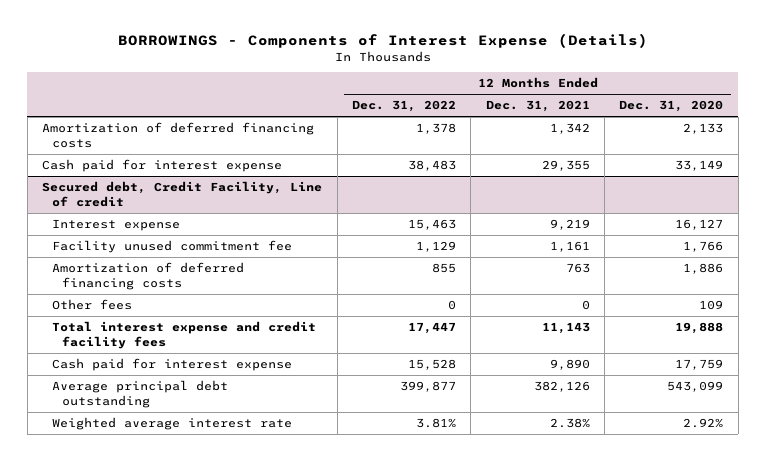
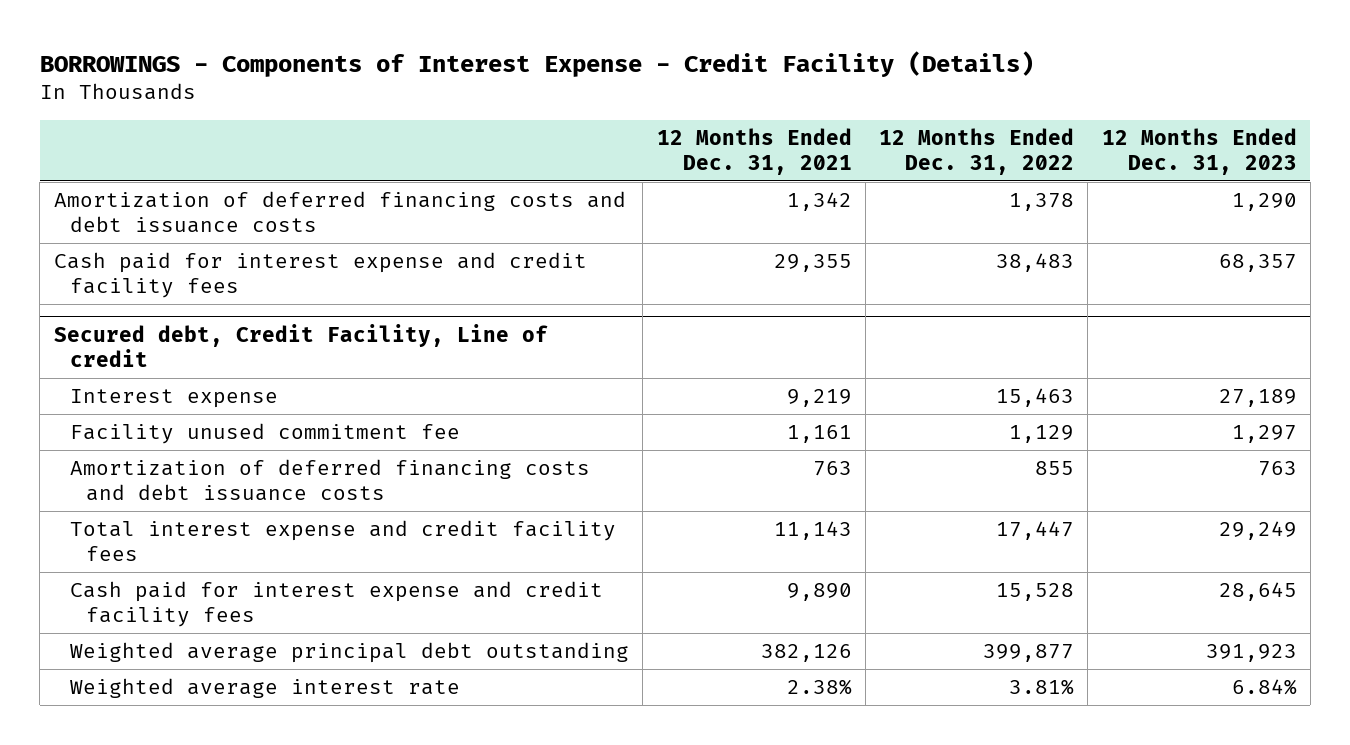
- BORROWINGS - Components of Interest Expense (Details)
+ BORROWINGS - Components of Interest Expense - Credit Facility (Details)
- | 12 Months Ended Dec. 31, 2022 | 12 Months Ended Dec. 31, 2021 | 12 Months Ended Dec. 31, 2020
+ | 12 Months Ended Dec. 31, 2021 | 12 Months Ended Dec. 31, 2022 | 12 Months Ended Dec. 31, 2023
- Amortization of deferred financing costs | 1,378 | 1,342 | 2,133
- Cash paid for interest expense | 38,483 | 29,355 | 33,149
+ Amortization of deferred financing costs and debt issuance costs | 1,342 | 1,378 | 1,290
+ Cash paid for interest expense and credit facility fees | 29,355 | 38,483 | 68,357
@ Secured debt, Credit Facility, Line of credit
- Amortization of deferred financing costs | 855 | 763 | 1,886
- Other fees | 0 | 0 | 109
+ Amortization of deferred financing costs and debt issuance costs | 763 | 855 | 763
- Cash paid for interest expense | 15,528 | 9,890 | 17,759
- Average principal debt outstanding | 399,877 | 382,126 | 543,099
+ Cash paid for interest expense and credit facility fees | 9,890 | 15,528 | 28,645
+ Weighted average principal debt outstanding | 382,126 | 399,877 | 391,923

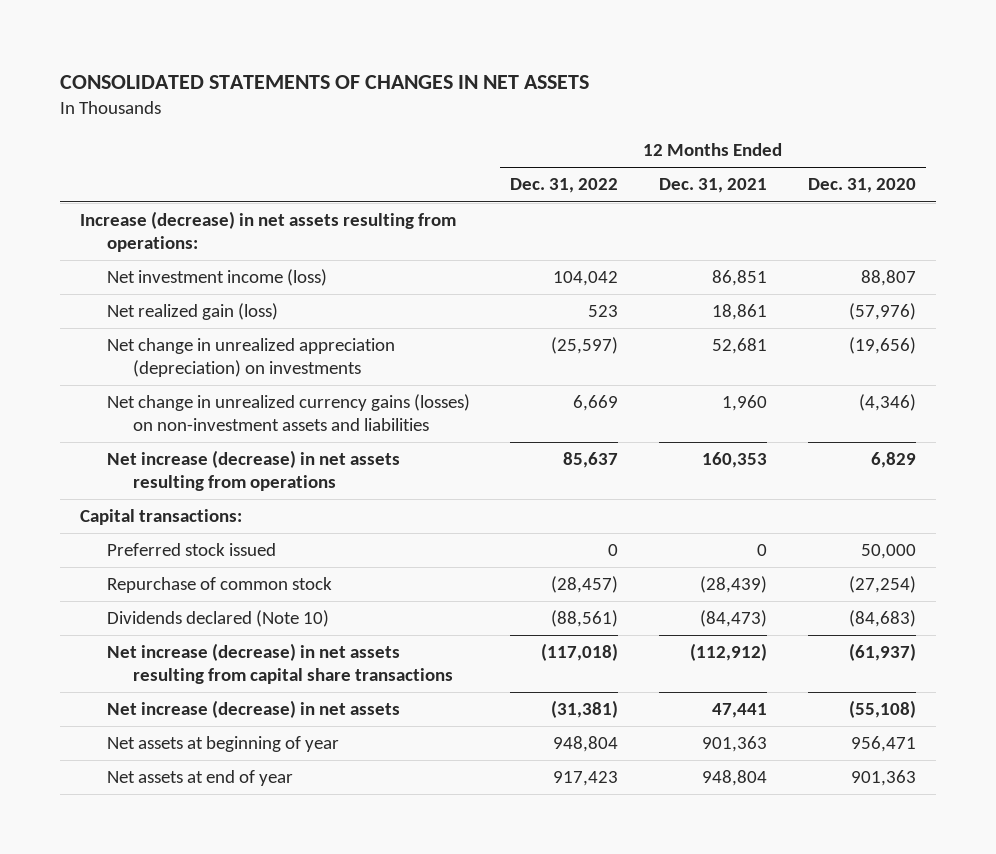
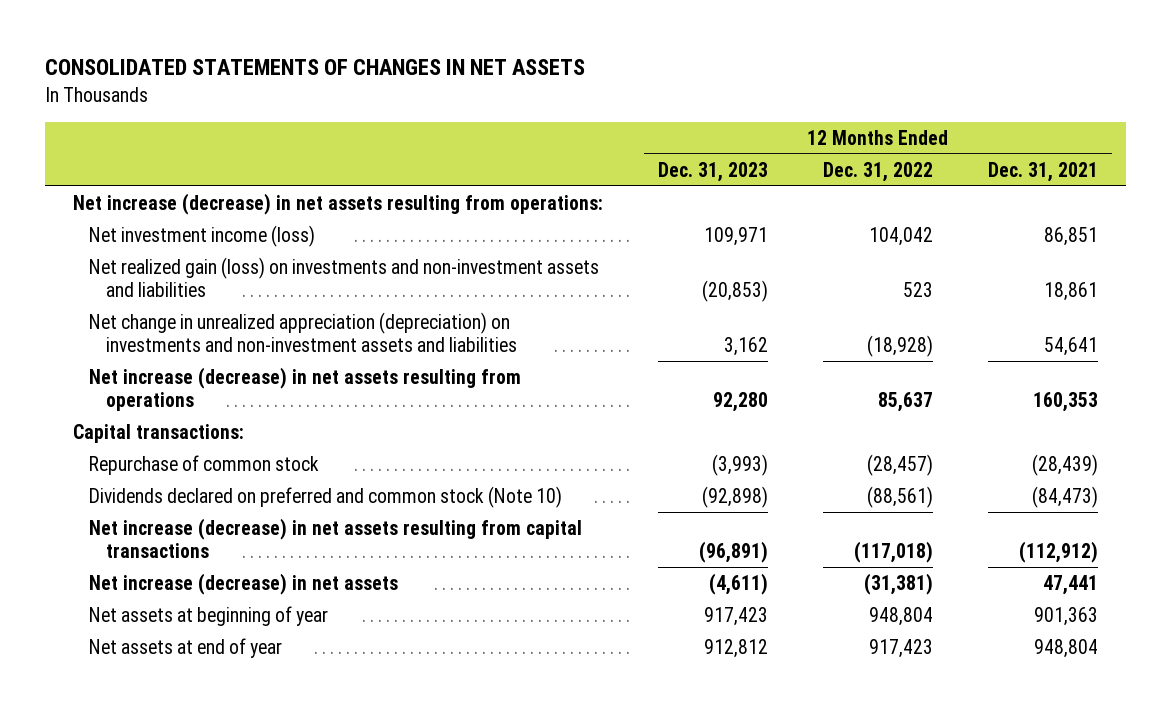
- | 12 Months Ended Dec. 31, 2022 | 12 Months Ended Dec. 31, 2021 | 12 Months Ended Dec. 31, 2020
+ | 12 Months Ended Dec. 31, 2023 | 12 Months Ended Dec. 31, 2022 | 12 Months Ended Dec. 31, 2021
- Increase (decrease) in net assets resulting from operations:
+ Net increase (decrease) in net assets resulting from operations:
- Net realized gain (loss) | 523 | 18,861 | (57,976)
- Net change in unrealized appreciation (depreciation) on investments | (25,597) | 52,681 | (19,656)
- Net change in unrealized currency gains (losses) on non-investment assets and liabilities | 6,669 | 1,960 | (4,346)
+ Net realized gain (loss) on investments and non-investment assets and liabilities | (20,853) | 523 | 18,861
+ Net change in unrealized appreciation (depreciation) on investments and non-investment assets and liabilities | 3,162 | (18,928) | 54,641
- Preferred stock issued | 0 | 0 | 50,000
- Dividends declared (Note 10) | (88,561) | (84,473) | (84,683)
- Net increase (decrease) in net assets resulting from capital share transactions | (117,018) | (112,912) | (61,937)
+ Dividends declared on preferred and common stock (Note 10) | (92,898) | (88,561) | (84,473)
+ Net increase (decrease) in net assets resulting from capital transactions | (96,891) | (117,018) | (112,912)

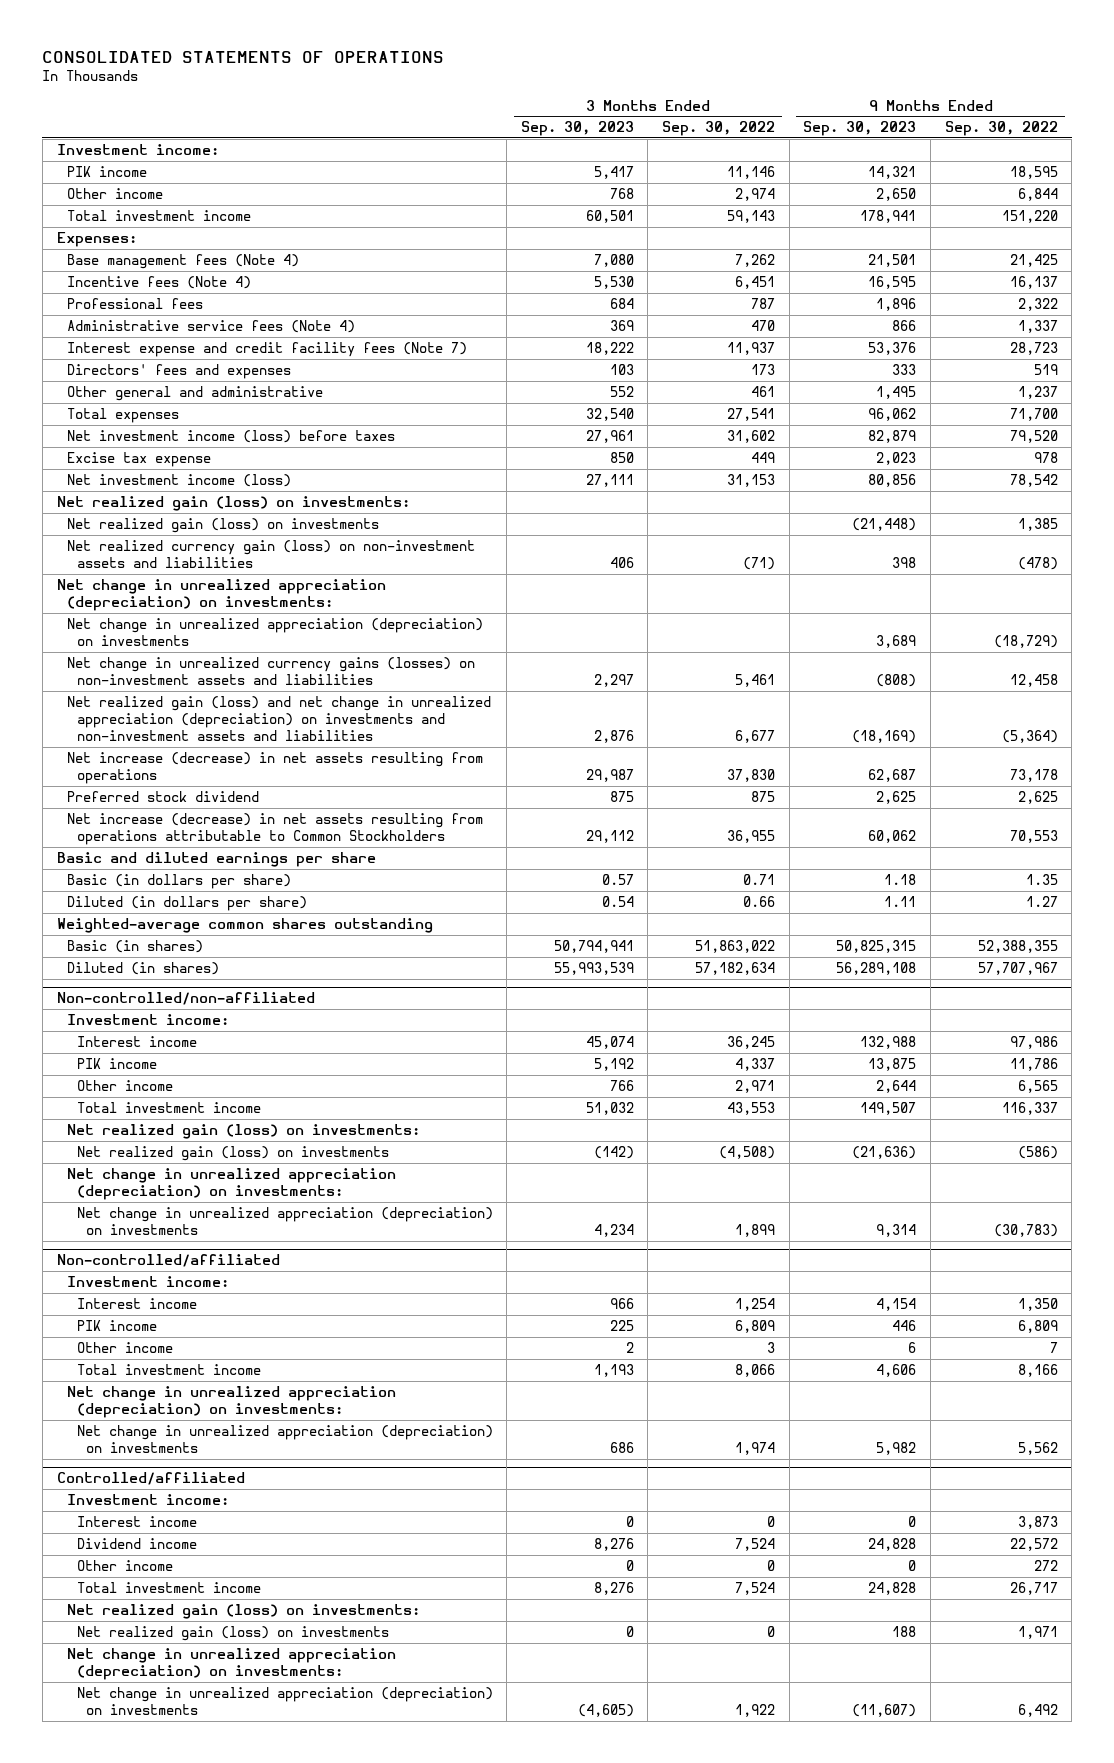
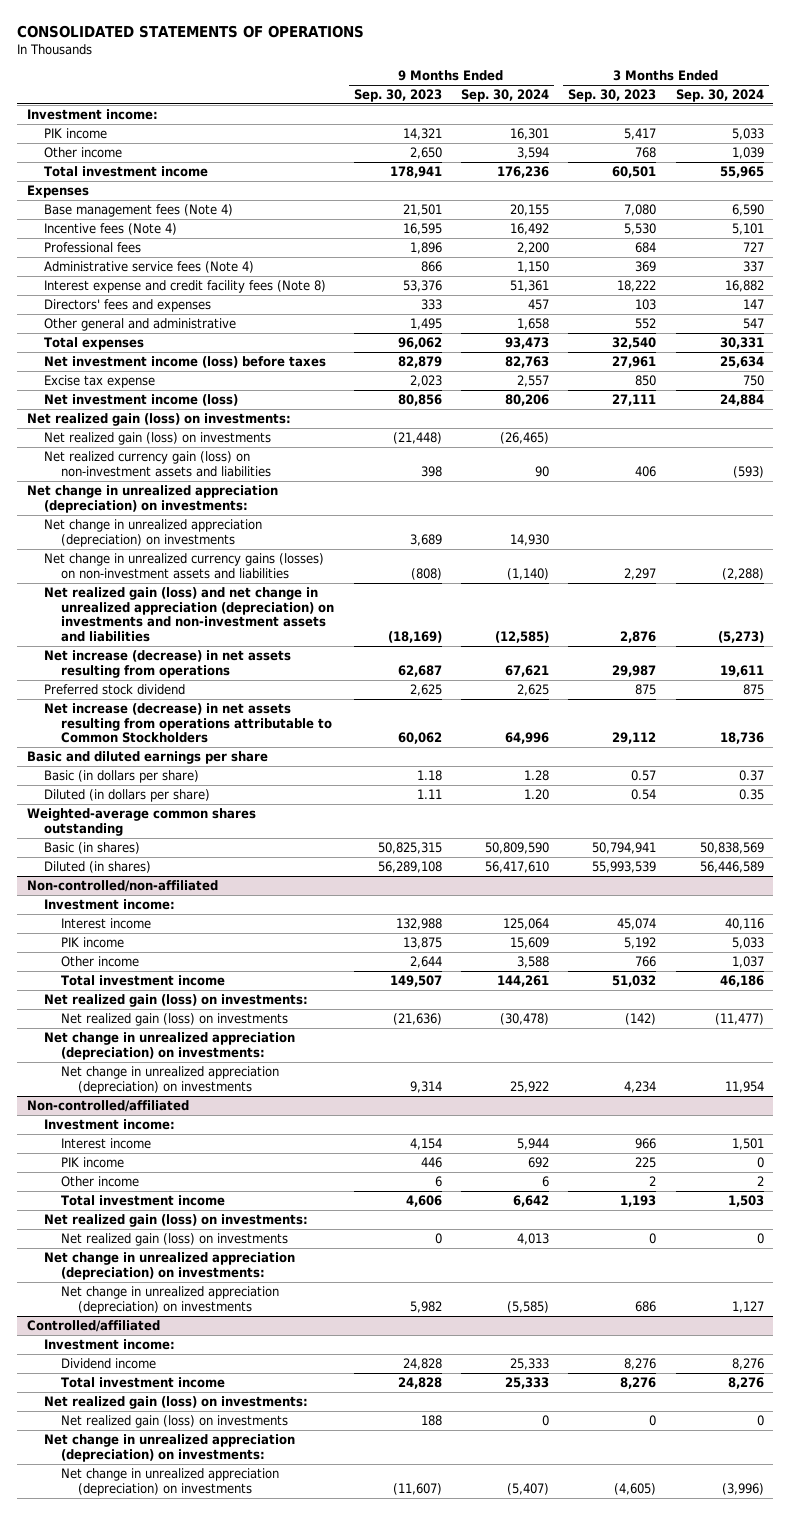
- | 3 Months Ended Sep. 30, 2023 | 3 Months Ended Sep. 30, 2022 | 9 Months Ended Sep. 30, 2023 | 9 Months Ended Sep. 30, 2022
+ | 9 Months Ended Sep. 30, 2023 | 9 Months Ended Sep. 30, 2024 | 3 Months Ended Sep. 30, 2023 | 3 Months Ended Sep. 30, 2024
- Expenses:
+ Expenses
- Interest expense and credit facility fees (Note 7) | 18,222 | 11,937 | 53,376 | 28,723
+ Interest expense and credit facility fees (Note 8) | 53,376 | 51,361 | 18,222 | 16,882
@ Non-controlled/affiliated
+ Net realized gain (loss) on investments:
+ Net realized gain (loss) on investments | 0 | 4,013 | 0 | 0
@ Controlled/affiliated
- Interest income | 0 | 0 | 0 | 3,873
- Other income | 0 | 0 | 0 | 272

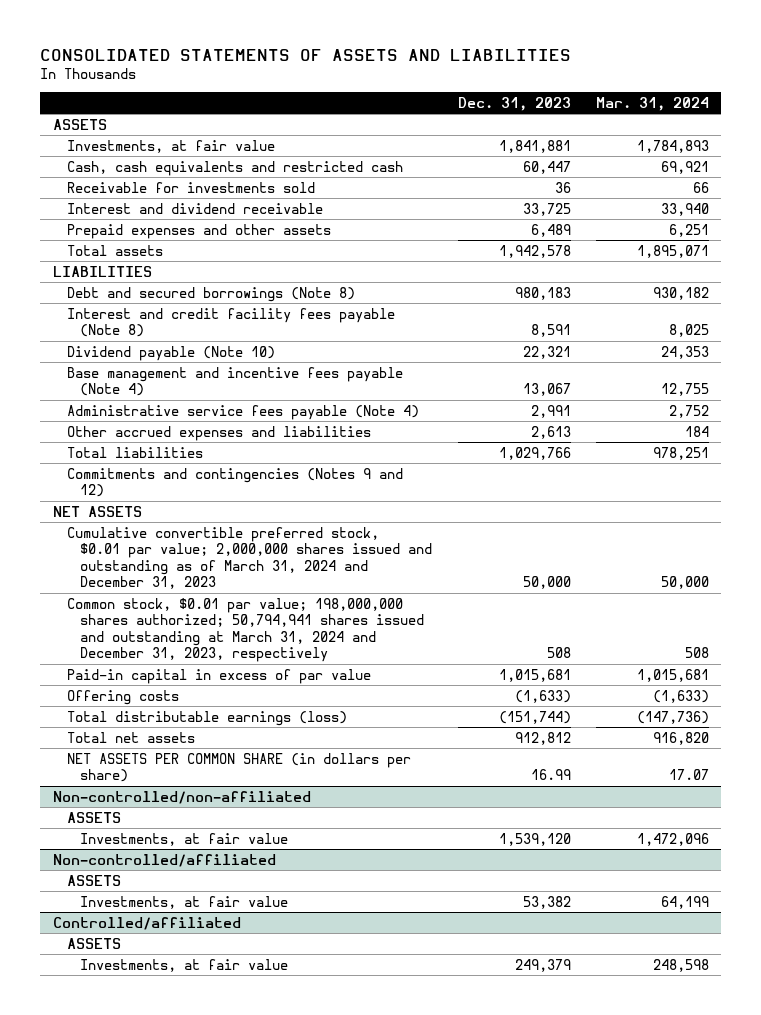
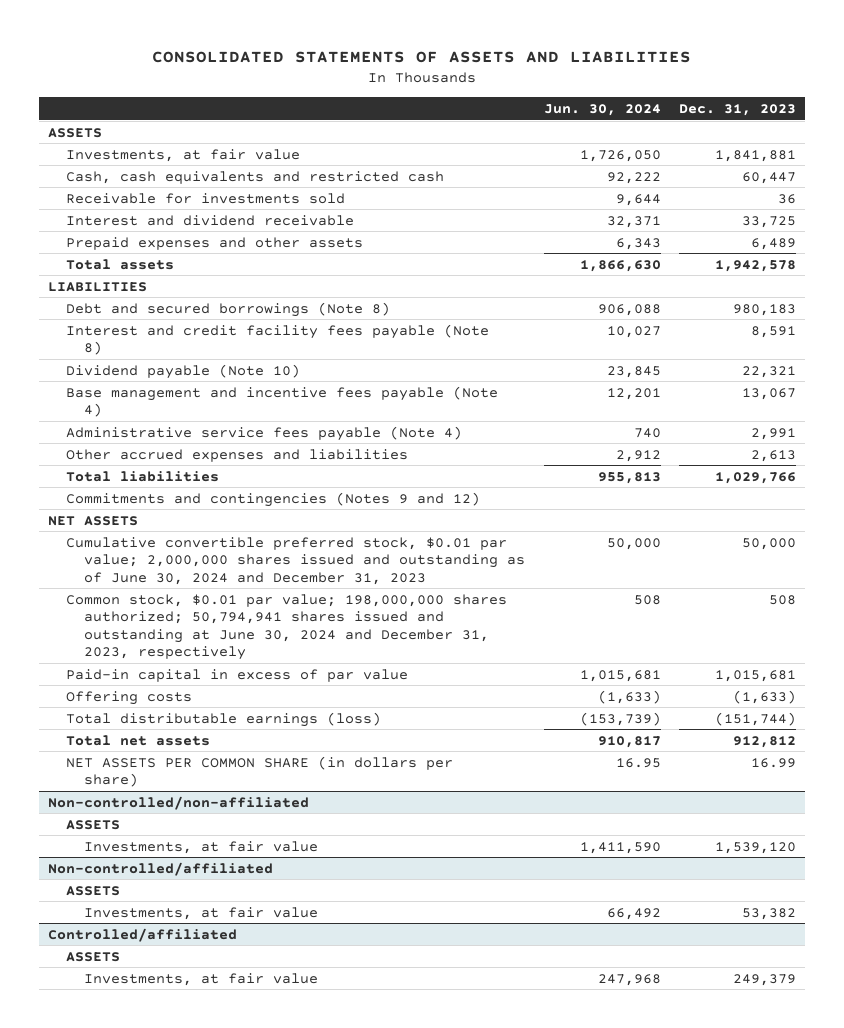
- | Dec. 31, 2023 | Mar. 31, 2024
+ | Jun. 30, 2024 | Dec. 31, 2023
- Cumulative convertible preferred stock, $0.01 par value; 2,000,000 shares issued and outstanding as of March 31, 2024 and December 31, 2023 | 50,000 | 50,000
- Common stock, $0.01 par value; 198,000,000 shares authorized; 50,794,941 shares issued and outstanding at March 31, 2024 and December 31, 2023, respectively | 508 | 508
+ Cumulative convertible preferred stock, $0.01 par value; 2,000,000 shares issued and outstanding as of June 30, 2024 and December 31, 2023 | 50,000 | 50,000
+ Common stock, $0.01 par value; 198,000,000 shares authorized; 50,794,941 shares issued and outstanding at June 30, 2024 and December 31, 2023, respectively | 508 | 508

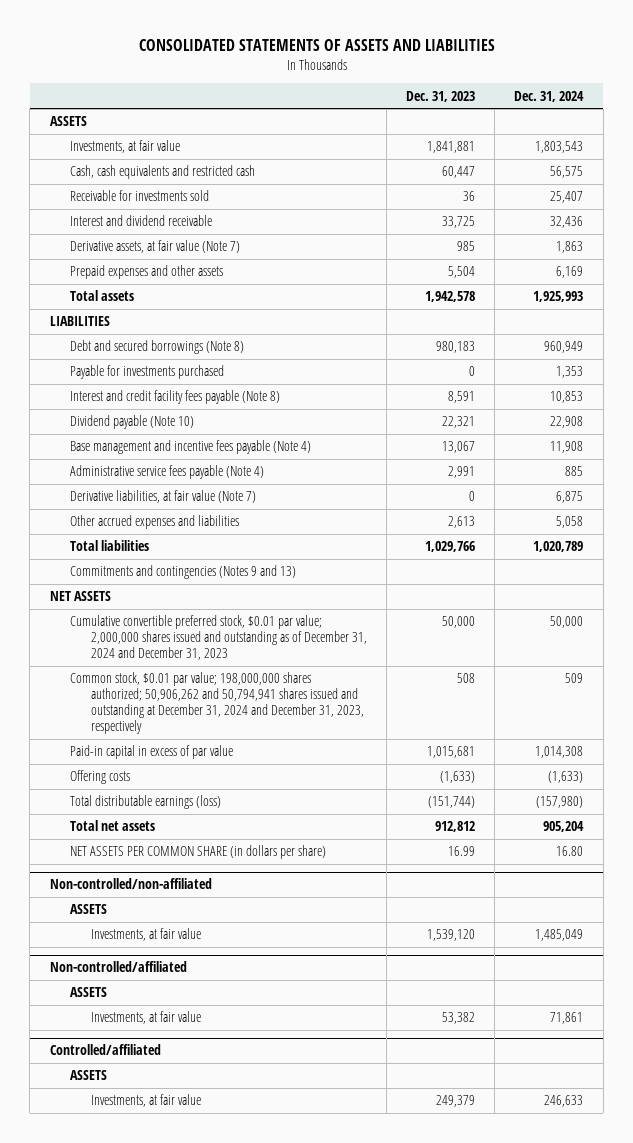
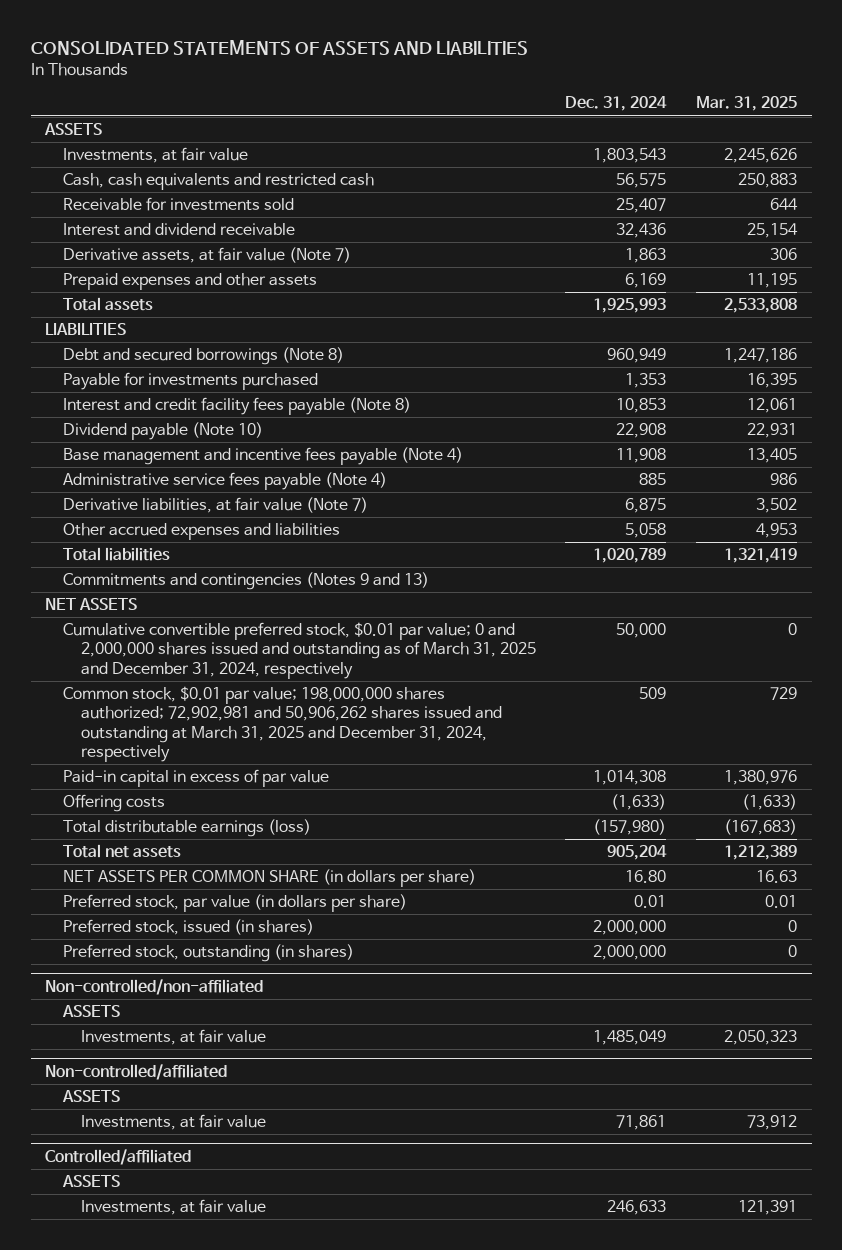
- | Dec. 31, 2023 | Dec. 31, 2024
+ | Dec. 31, 2024 | Mar. 31, 2025
- Cumulative convertible preferred stock, $0.01 par value; 2,000,000 shares issued and outstanding as of December 31, 2024 and December 31, 2023 | 50,000 | 50,000
- Common stock, $0.01 par value; 198,000,000 shares authorized; 50,906,262 and 50,794,941 shares issued and outstanding at December 31, 2024 and December 31, 2023, respectively | 508 | 509
+ Cumulative convertible preferred stock, $0.01 par value; 0 and 2,000,000 shares issued and outstanding as of March 31, 2025 and December 31, 2024, respectively | 50,000 | 0
+ Common stock, $0.01 par value; 198,000,000 shares authorized; 72,902,981 and 50,906,262 shares issued and outstanding at March 31, 2025 and December 31, 2024, respectively | 509 | 729
+ Preferred stock, par value (in dollars per share) | 0.01 | 0.01
+ Preferred stock, issued (in shares) | 2,000,000 | 0
+ Preferred stock, outstanding (in shares) | 2,000,000 | 0

